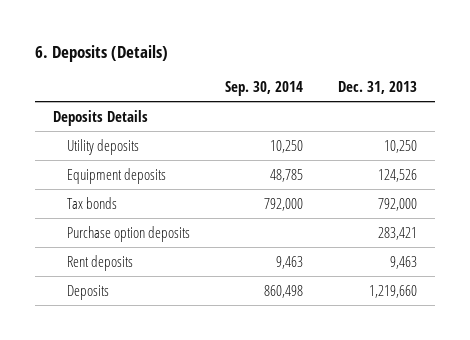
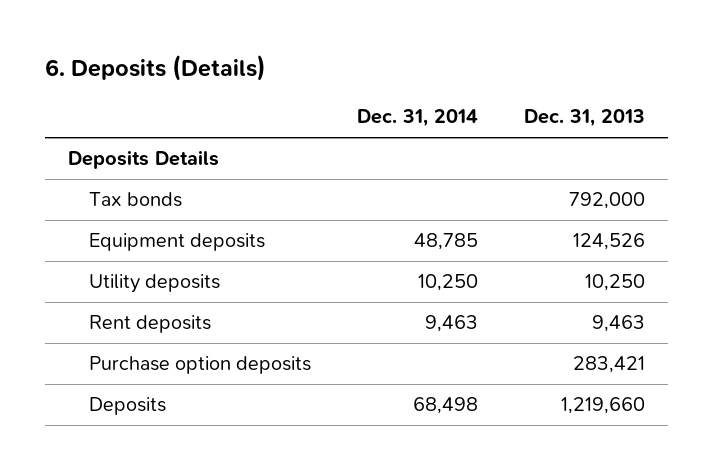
- | Sep. 30, 2014 | Dec. 31, 2013
+ | Dec. 31, 2014 | Dec. 31, 2013
moved down: Equipment deposits | 48,785 | 124,526
moved down: Utility deposits | 10,250 | 10,250
moved down: Purchase option deposits | | 283,421

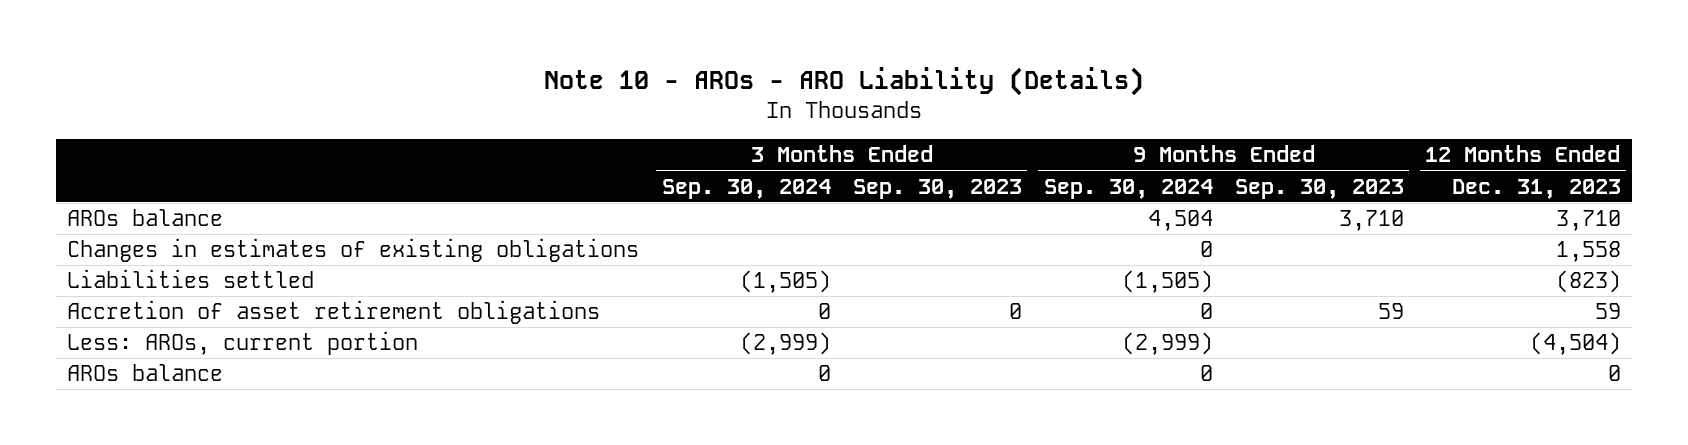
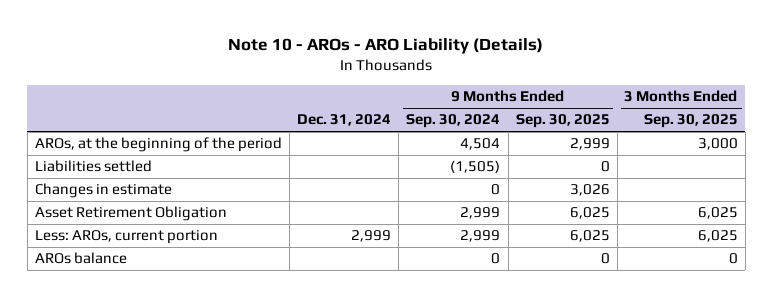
- | 3 Months Ended Sep. 30, 2024 | 3 Months Ended Sep. 30, 2023 | 9 Months Ended Sep. 30, 2024 | 9 Months Ended Sep. 30, 2023 | 12 Months Ended Dec. 31, 2023
+ | Dec. 31, 2024 | 9 Months Ended Sep. 30, 2024 | 9 Months Ended Sep. 30, 2025 | 3 Months Ended Sep. 30, 2025
- AROs balance | | | 4,504 | 3,710 | 3,710
- Changes in estimates of existing obligations | | | 0 | | 1,558
+ AROs, at the beginning of the period | | 4,504 | 2,999 | 3,000
- Accretion of asset retirement obligations | 0 | 0 | 0 | 59 | 59
- Less: AROs, current portion | (2,999) | | (2,999) | | (4,504)
+ Changes in estimate | | 0 | 3,026 |
+ Asset Retirement Obligation | | 2,999 | 6,025 | 6,025
+ Less: AROs, current portion | 2,999 | 2,999 | 6,025 | 6,025

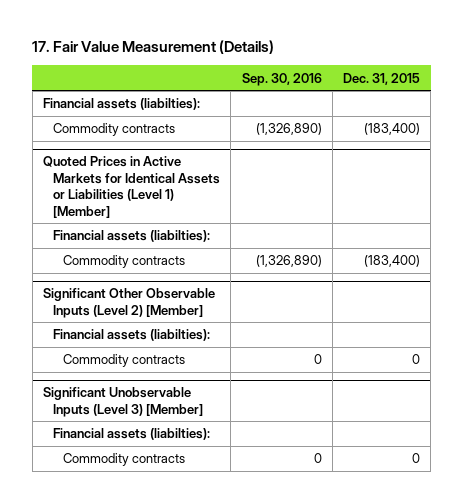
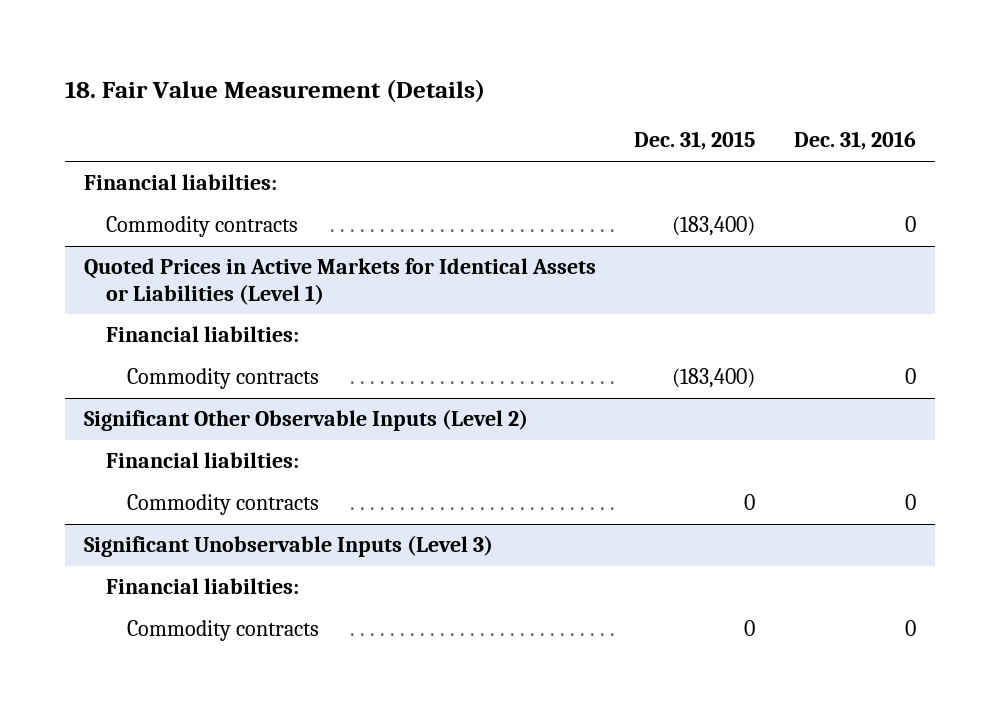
- 17. Fair Value Measurement (Details)
+ 18. Fair Value Measurement (Details)
- | Sep. 30, 2016 | Dec. 31, 2015
+ | Dec. 31, 2015 | Dec. 31, 2016
- Financial assets (liabilties):
+ Financial liabilties:
- Quoted Prices in Active Markets for Identical Assets or Liabilities (Level 1) [Member]
- Financial assets (liabilties):
+ Quoted Prices in Active Markets for Identical Assets or Liabilities (Level 1)
+ Financial liabilties:
- Significant Other Observable Inputs (Level 2) [Member]
- Financial assets (liabilties):
+ Significant Other Observable Inputs (Level 2)
+ Financial liabilties:
- Significant Unobservable Inputs (Level 3) [Member]
- Financial assets (liabilties):
+ Significant Unobservable Inputs (Level 3)
+ Financial liabilties:

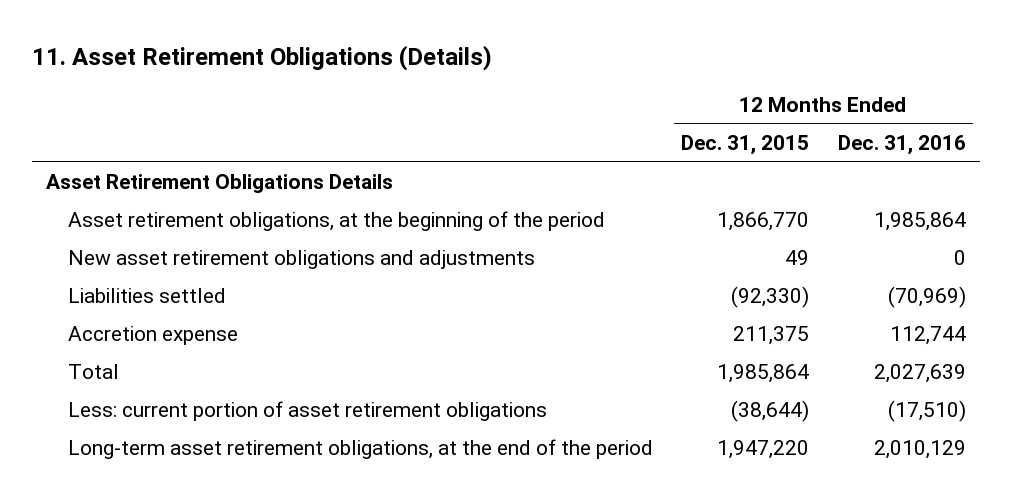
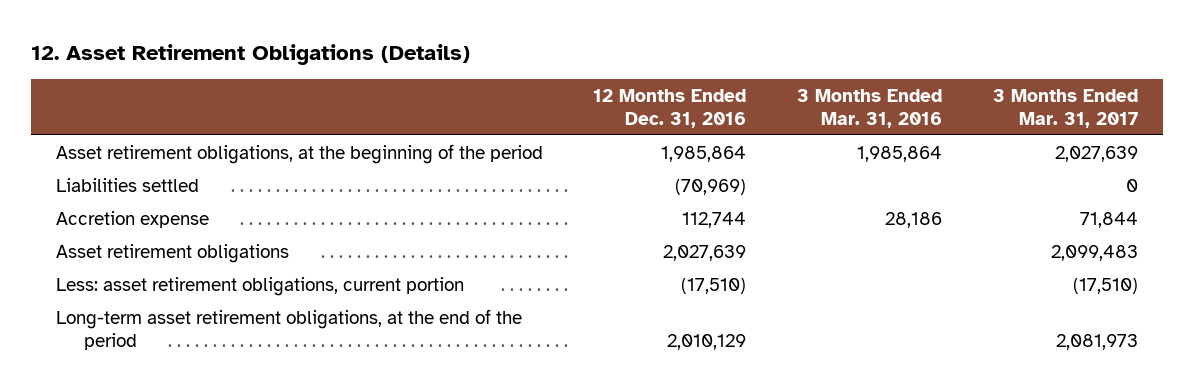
- 11. Asset Retirement Obligations (Details)
+ 12. Asset Retirement Obligations (Details)
- | 12 Months Ended Dec. 31, 2015 | 12 Months Ended Dec. 31, 2016
+ | 12 Months Ended Dec. 31, 2016 | 3 Months Ended Mar. 31, 2016 | 3 Months Ended Mar. 31, 2017
- Asset Retirement Obligations Details
- New asset retirement obligations and adjustments | 49 | 0
- Total | 1,985,864 | 2,027,639
- Less: current portion of asset retirement obligations | (38,644) | (17,510)
+ Asset retirement obligations | 2,027,639 | | 2,099,483
+ Less: asset retirement obligations, current portion | (17,510) | | (17,510)

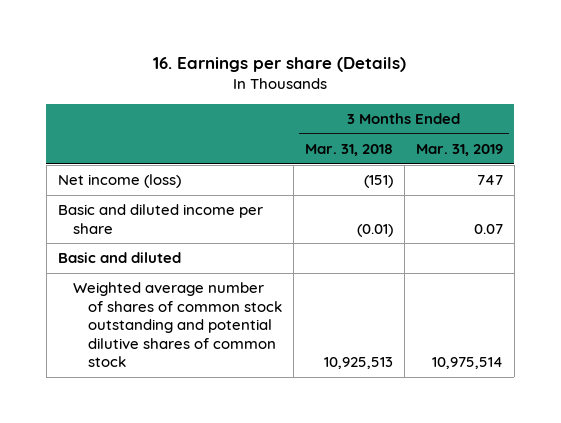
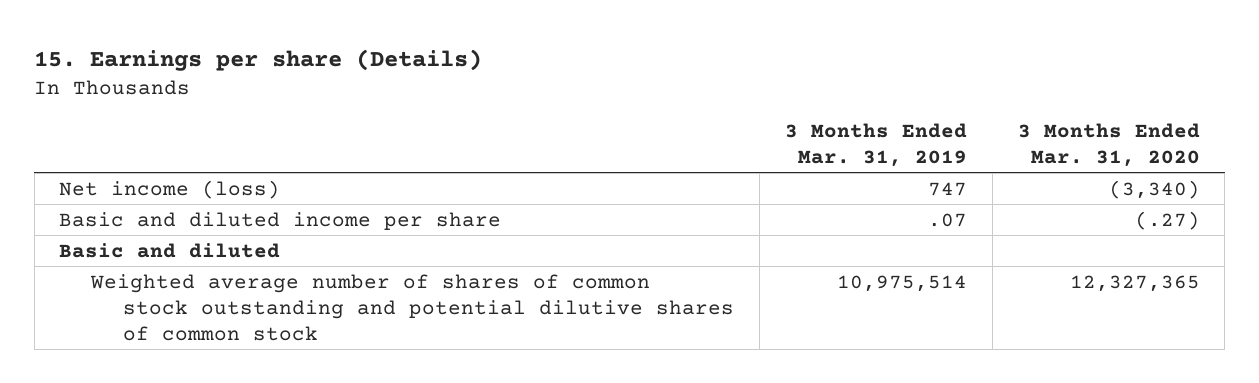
- 16. Earnings per share (Details)
+ 15. Earnings per share (Details)
- | 3 Months Ended Mar. 31, 2018 | 3 Months Ended Mar. 31, 2019
+ | 3 Months Ended Mar. 31, 2019 | 3 Months Ended Mar. 31, 2020
- Basic and diluted income per share | (0.01) | 0.07
+ Basic and diluted income per share | .07 | (.27)

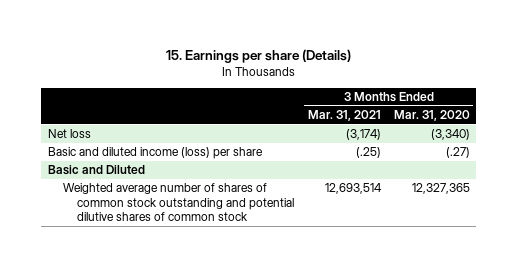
- | 3 Months Ended Mar. 31, 2019 | 3 Months Ended Mar. 31, 2020
+ | 3 Months Ended Mar. 31, 2021 | 3 Months Ended Mar. 31, 2020
- Net income (loss) | 747 | (3,340)
- Basic and diluted income per share | .07 | (.27)
- Basic and diluted
+ Net loss | (3,174) | (3,340)
+ Basic and diluted income (loss) per share | (.25) | (.27)
+ Basic and Diluted

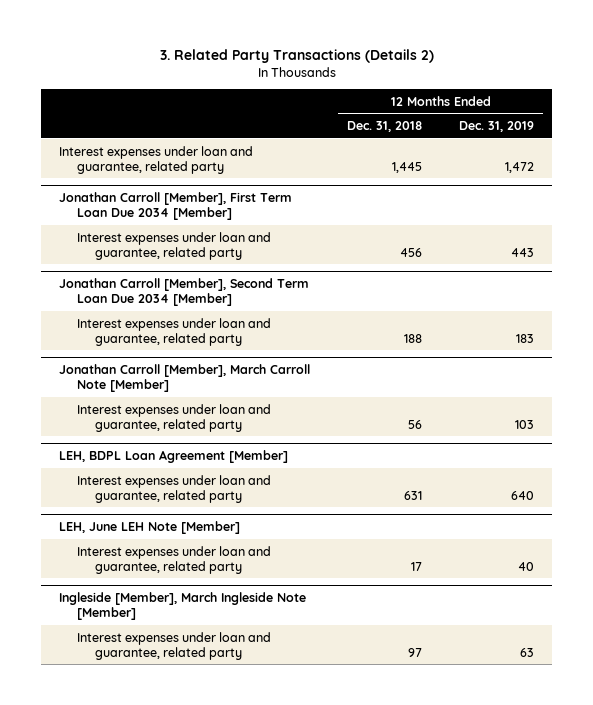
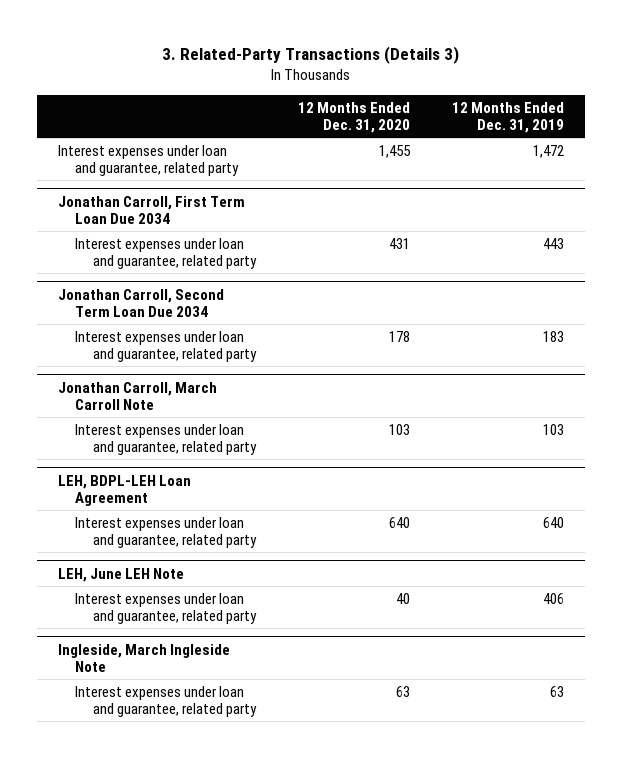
- 3. Related Party Transactions (Details 2)
+ 3. Related-Party Transactions (Details 3)
- | 12 Months Ended Dec. 31, 2018 | 12 Months Ended Dec. 31, 2019
+ | 12 Months Ended Dec. 31, 2020 | 12 Months Ended Dec. 31, 2019
- Jonathan Carroll [Member], First Term Loan Due 2034 [Member]
+ Jonathan Carroll, First Term Loan Due 2034
- Jonathan Carroll [Member], Second Term Loan Due 2034 [Member]
+ Jonathan Carroll, Second Term Loan Due 2034
- Jonathan Carroll [Member], March Carroll Note [Member]
+ Jonathan Carroll, March Carroll Note
- LEH, BDPL Loan Agreement [Member]
+ LEH, BDPL-LEH Loan Agreement
- LEH, June LEH Note [Member]
- Interest expenses under loan and guarantee, related party | 17 | 40
- Ingleside [Member], March Ingleside Note [Member]
+ LEH, June LEH Note
+ Interest expenses under loan and guarantee, related party | 40 | 406
+ Ingleside, March Ingleside Note

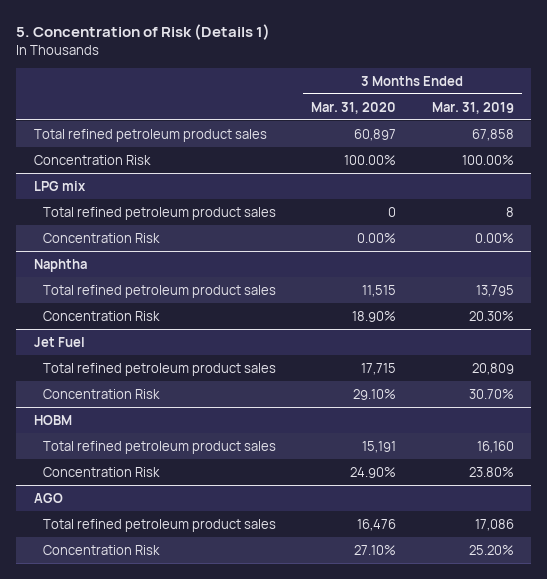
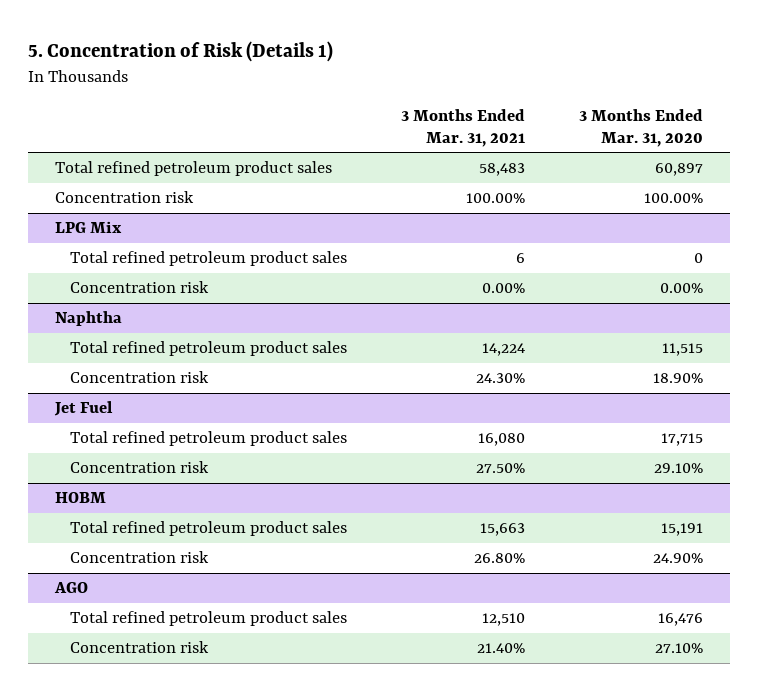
- | 3 Months Ended Mar. 31, 2020 | 3 Months Ended Mar. 31, 2019
+ | 3 Months Ended Mar. 31, 2021 | 3 Months Ended Mar. 31, 2020
- Concentration Risk | 100.00% | 100.00%
- LPG mix
+ Concentration risk | 100.00% | 100.00%
+ LPG Mix
- Concentration Risk | 0.00% | 0.00%
+ Concentration risk | 0.00% | 0.00%
@ Naphtha
- Concentration Risk | 18.90% | 20.30%
+ Concentration risk | 24.30% | 18.90%
@ Jet Fuel
- Concentration Risk | 29.10% | 30.70%
+ Concentration risk | 27.50% | 29.10%
@ HOBM
- Concentration Risk | 24.90% | 23.80%
+ Concentration risk | 26.80% | 24.90%
@ AGO
- Concentration Risk | 27.10% | 25.20%
+ Concentration risk | 21.40% | 27.10%

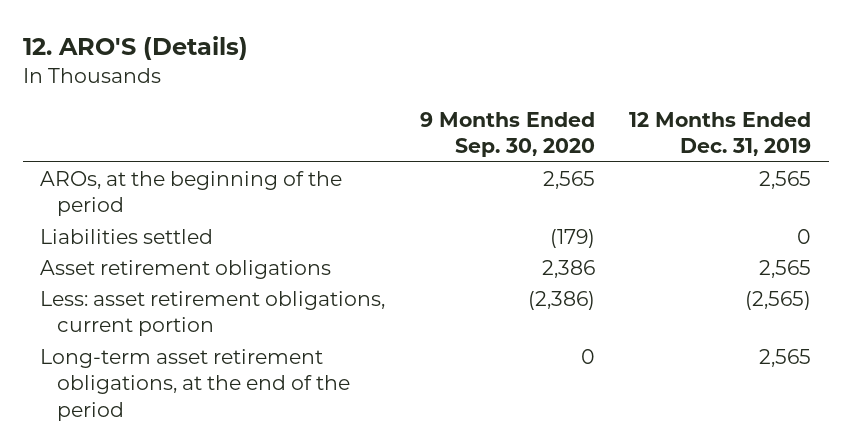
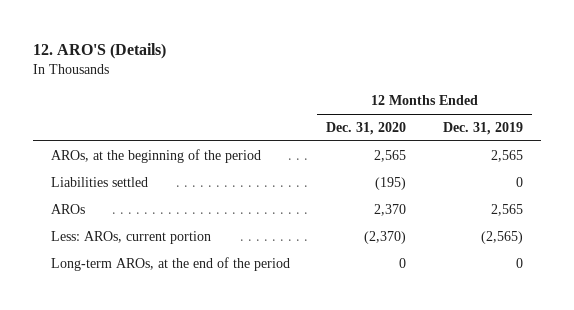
- | 9 Months Ended Sep. 30, 2020 | 12 Months Ended Dec. 31, 2019
+ | 12 Months Ended Dec. 31, 2020 | 12 Months Ended Dec. 31, 2019
- Asset retirement obligations | 2,386 | 2,565
- Less: asset retirement obligations, current portion | (2,386) | (2,565)
- Long-term asset retirement obligations, at the end of the period | 0 | 2,565
+ AROs | 2,370 | 2,565
+ Less: AROs, current portion | (2,370) | (2,565)
+ Long-term AROs, at the end of the period | 0 | 0

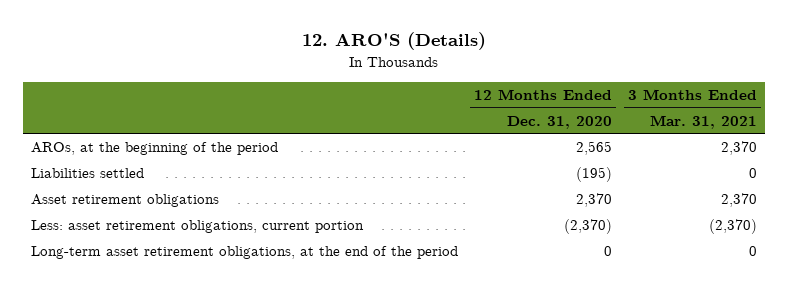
- | 12 Months Ended Dec. 31, 2020 | 12 Months Ended Dec. 31, 2019
+ | 12 Months Ended Dec. 31, 2020 | 3 Months Ended Mar. 31, 2021
- AROs | 2,370 | 2,565
- Less: AROs, current portion | (2,370) | (2,565)
- Long-term AROs, at the end of the period | 0 | 0
+ Asset retirement obligations | 2,370 | 2,370
+ Less: asset retirement obligations, current portion | (2,370) | (2,370)
+ Long-term asset retirement obligations, at the end of the period | 0 | 0

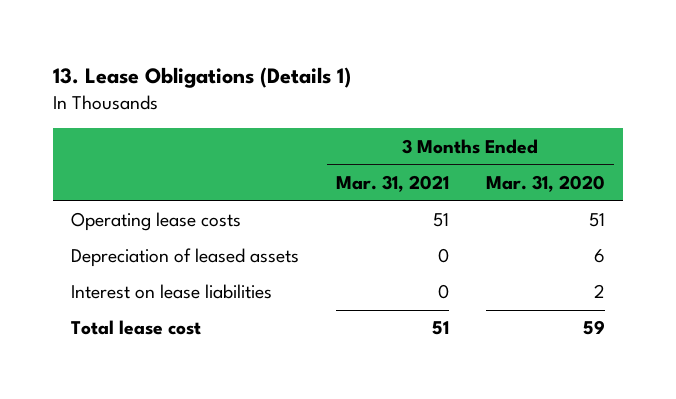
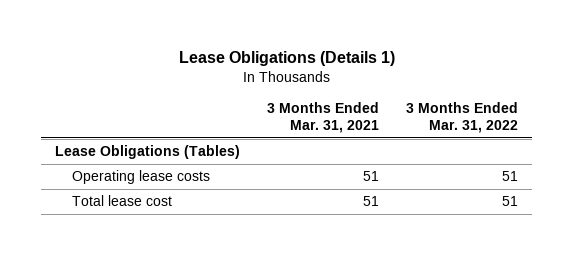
- 13. Lease Obligations (Details 1)
+ Lease Obligations (Details 1)
- | 3 Months Ended Mar. 31, 2021 | 3 Months Ended Mar. 31, 2020
+ | 3 Months Ended Mar. 31, 2021 | 3 Months Ended Mar. 31, 2022
+ Lease Obligations (Tables)
- Depreciation of leased assets | 0 | 6
- Interest on lease liabilities | 0 | 2

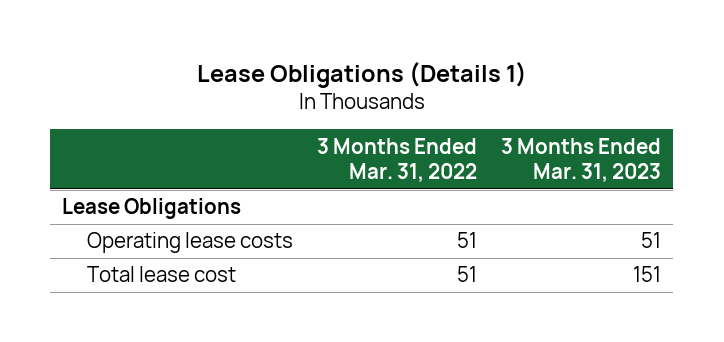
- | 3 Months Ended Mar. 31, 2021 | 3 Months Ended Mar. 31, 2022
+ | 3 Months Ended Mar. 31, 2022 | 3 Months Ended Mar. 31, 2023
- Lease Obligations (Tables)
+ Lease Obligations

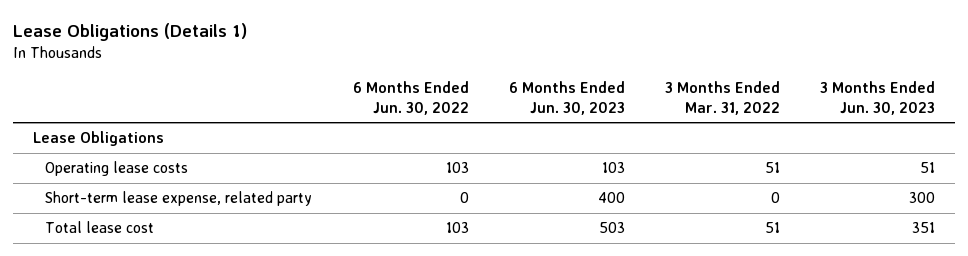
- | 3 Months Ended Mar. 31, 2022 | 3 Months Ended Mar. 31, 2023
+ | 6 Months Ended Jun. 30, 2022 | 6 Months Ended Jun. 30, 2023 | 3 Months Ended Mar. 31, 2022 | 3 Months Ended Jun. 30, 2023
+ Short-term lease expense, related party | 0 | 400 | 0 | 300

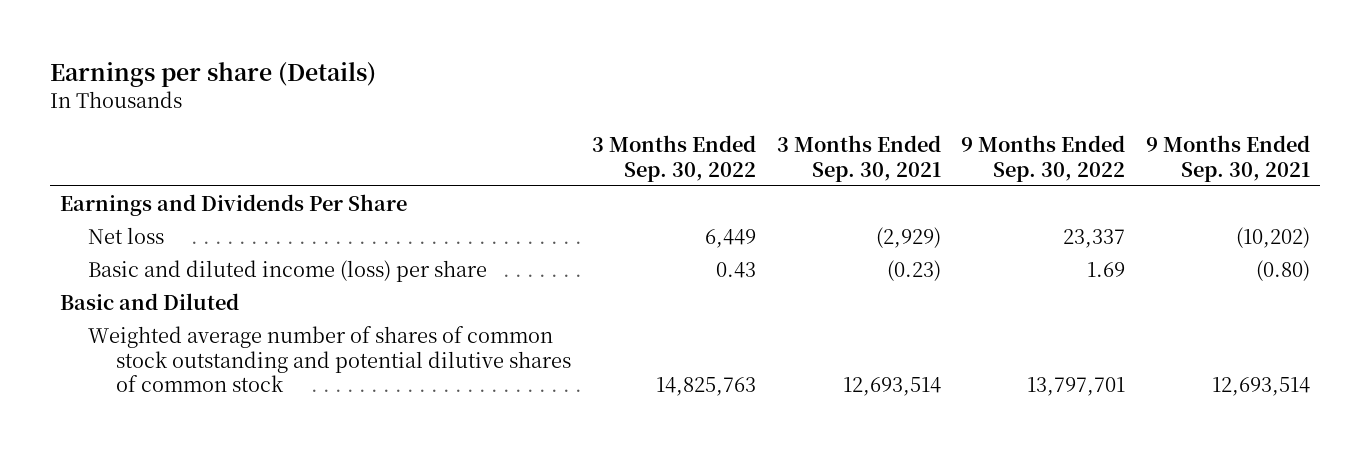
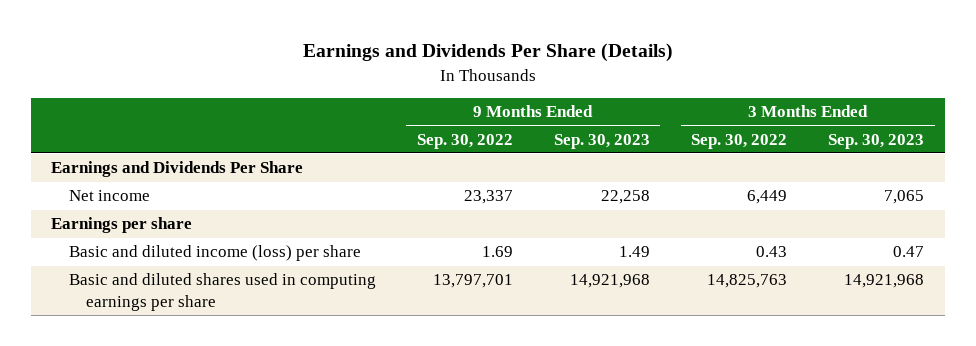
- Earnings per share (Details)
+ Earnings and Dividends Per Share (Details)
- | 3 Months Ended Sep. 30, 2022 | 3 Months Ended Sep. 30, 2021 | 9 Months Ended Sep. 30, 2022 | 9 Months Ended Sep. 30, 2021
+ | 9 Months Ended Sep. 30, 2022 | 9 Months Ended Sep. 30, 2023 | 3 Months Ended Sep. 30, 2022 | 3 Months Ended Sep. 30, 2023
- Net loss | 6,449 | (2,929) | 23,337 | (10,202)
+ Net income | 23,337 | 22,258 | 6,449 | 7,065
+ Earnings per share
- Basic and Diluted
- Weighted average number of shares of common stock outstanding and potential dilutive shares of common stock | 14,825,763 | 12,693,514 | 13,797,701 | 12,693,514
+ Basic and diluted shares used in computing earnings per share | 13,797,701 | 14,921,968 | 14,825,763 | 14,921,968

